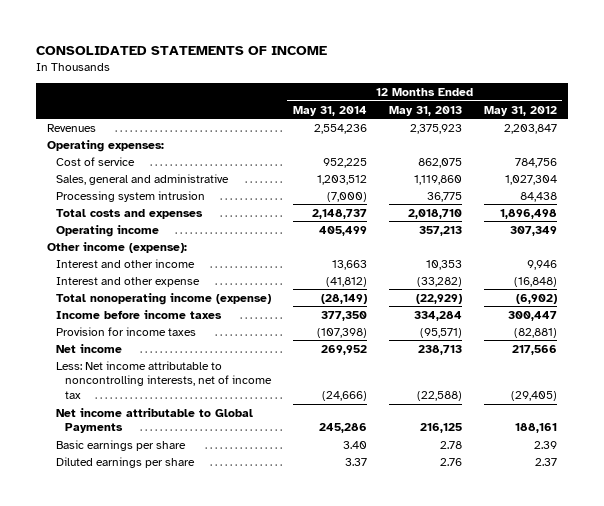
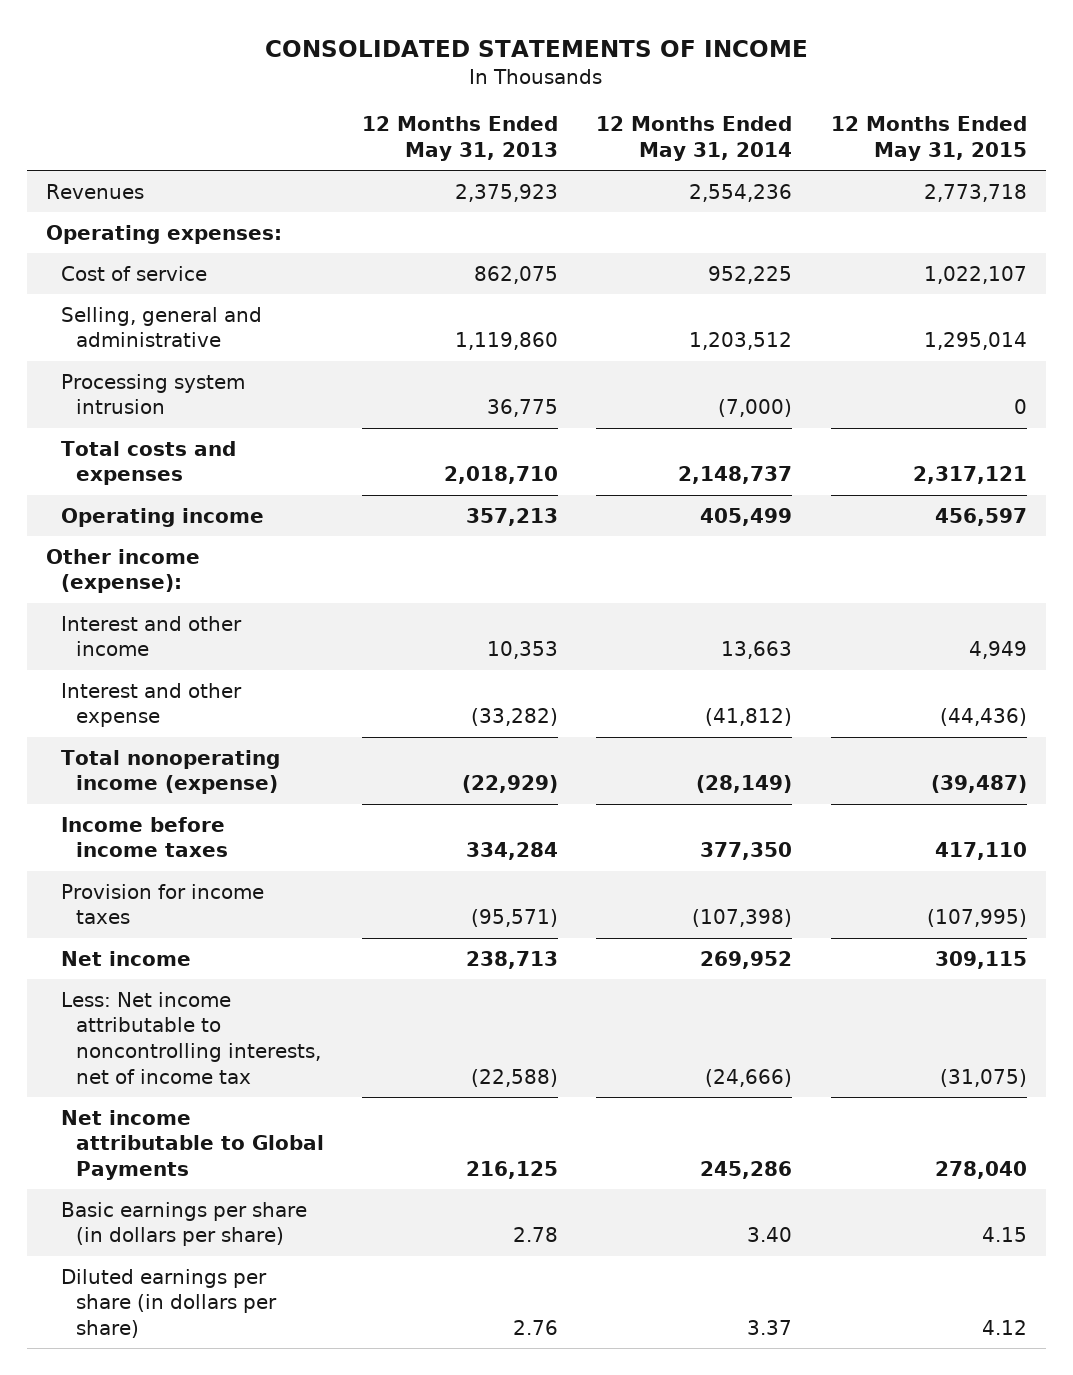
- | 12 Months Ended May 31, 2014 | 12 Months Ended May 31, 2013 | 12 Months Ended May 31, 2012
+ | 12 Months Ended May 31, 2013 | 12 Months Ended May 31, 2014 | 12 Months Ended May 31, 2015
- Sales, general and administrative | 1,203,512 | 1,119,860 | 1,027,304
+ Selling, general and administrative | 1,119,860 | 1,203,512 | 1,295,014
- Basic earnings per share | 3.40 | 2.78 | 2.39
- Diluted earnings per share | 3.37 | 2.76 | 2.37
+ Basic earnings per share (in dollars per share) | 2.78 | 3.40 | 4.15
+ Diluted earnings per share (in dollars per share) | 2.76 | 3.37 | 4.12

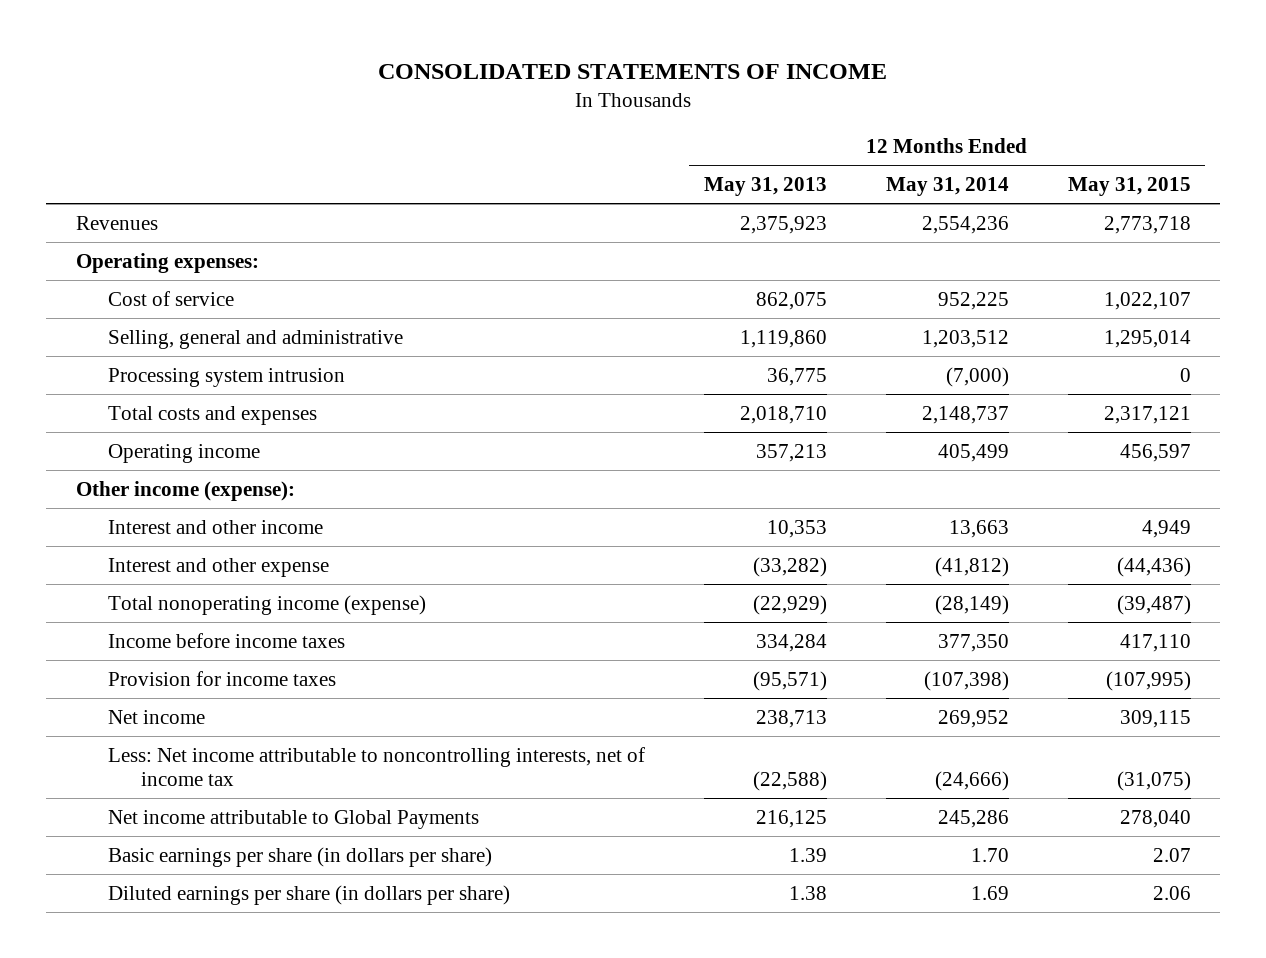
- Basic earnings per share (in dollars per share) | 2.78 | 3.40 | 4.15
- Diluted earnings per share (in dollars per share) | 2.76 | 3.37 | 4.12
+ Basic earnings per share (in dollars per share) | 1.39 | 1.70 | 2.07
+ Diluted earnings per share (in dollars per share) | 1.38 | 1.69 | 2.06

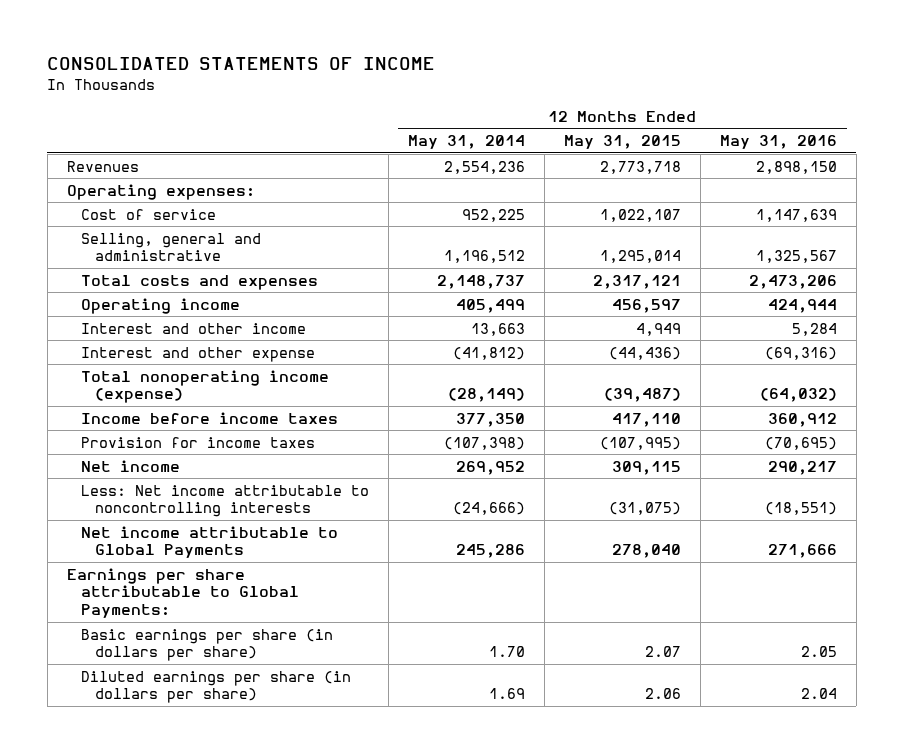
- | 12 Months Ended May 31, 2013 | 12 Months Ended May 31, 2014 | 12 Months Ended May 31, 2015
+ | 12 Months Ended May 31, 2014 | 12 Months Ended May 31, 2015 | 12 Months Ended May 31, 2016
- Selling, general and administrative | 1,119,860 | 1,203,512 | 1,295,014
- Processing system intrusion | 36,775 | (7,000) | 0
+ Selling, general and administrative | 1,196,512 | 1,295,014 | 1,325,567
- Other income (expense):
- Less: Net income attributable to noncontrolling interests, net of income tax | (22,588) | (24,666) | (31,075)
+ Less: Net income attributable to noncontrolling interests | (24,666) | (31,075) | (18,551)
+ Earnings per share attributable to Global Payments:

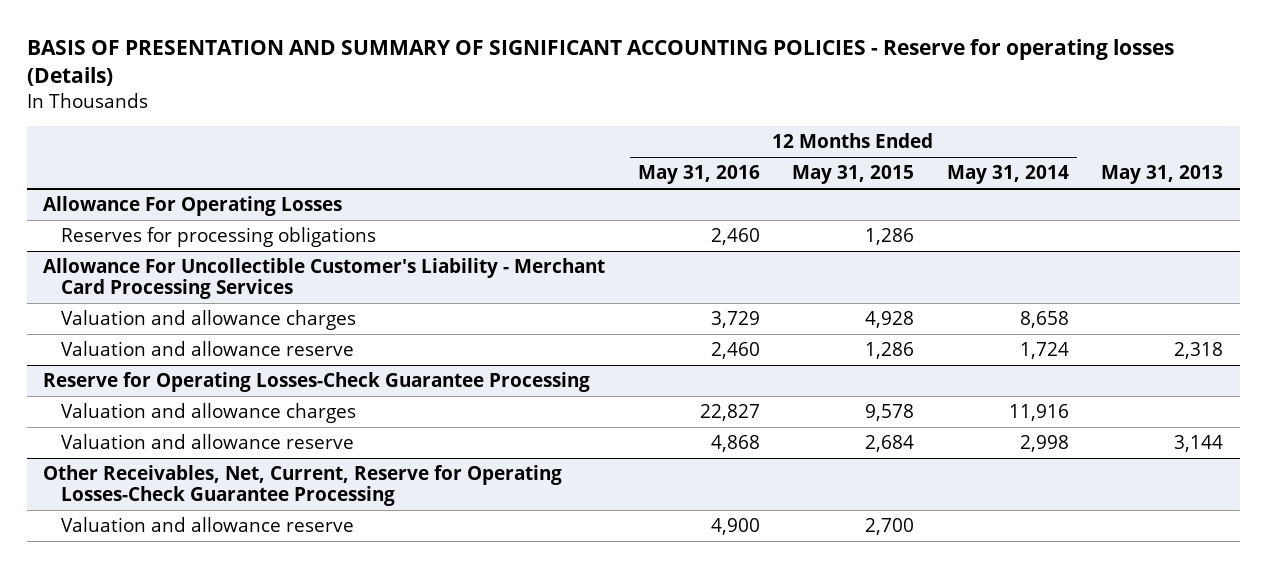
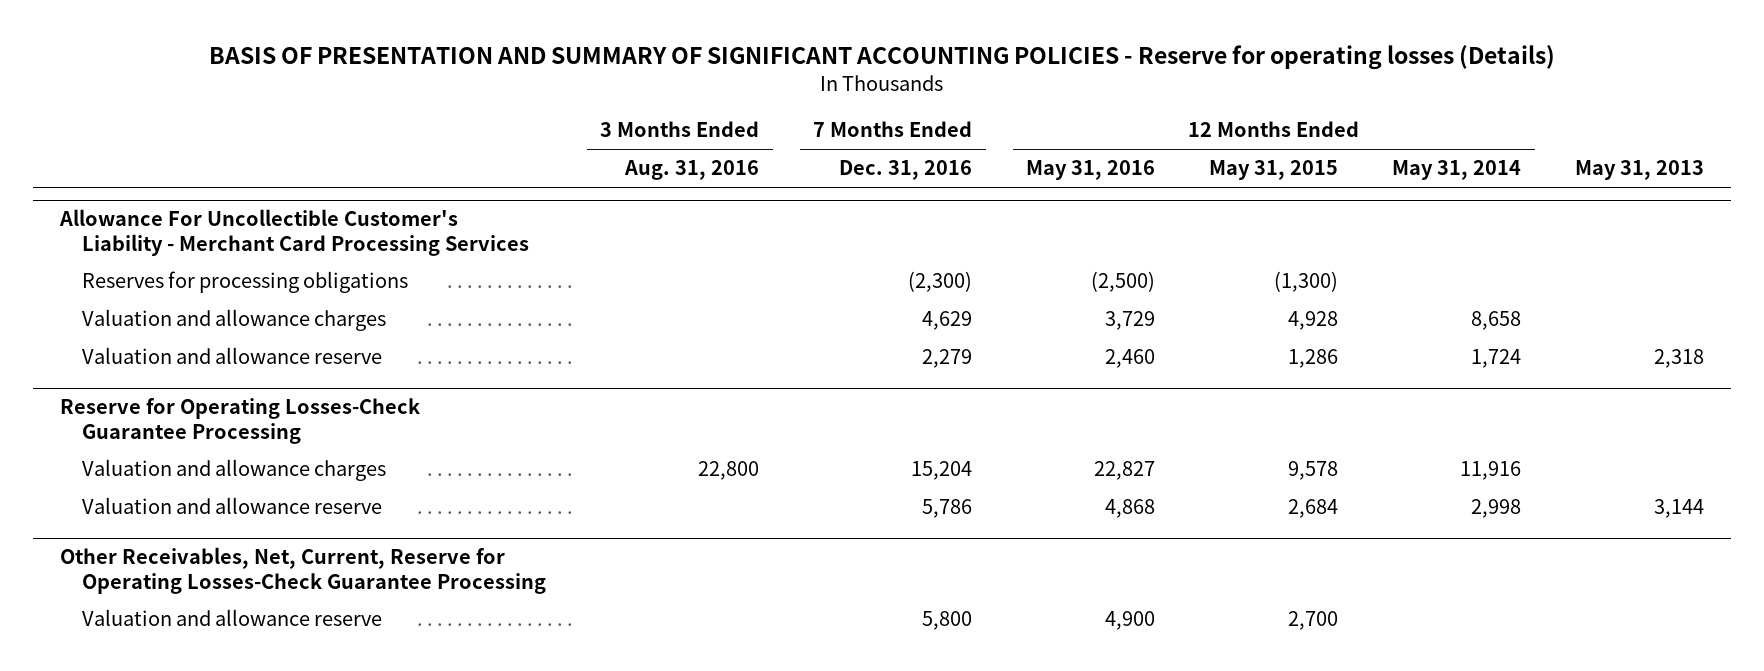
- | 12 Months Ended May 31, 2016 | 12 Months Ended May 31, 2015 | 12 Months Ended May 31, 2014 | May 31, 2013
+ | 3 Months Ended Aug. 31, 2016 | 7 Months Ended Dec. 31, 2016 | 12 Months Ended May 31, 2016 | 12 Months Ended May 31, 2015 | 12 Months Ended May 31, 2014 | May 31, 2013
- Allowance For Operating Losses
- Reserves for processing obligations | 2,460 | 1,286 | |
@ Allowance For Uncollectible Customer's Liability - Merchant Card Processing Services
+ Reserves for processing obligations | | (2,300) | (2,500) | (1,300) | |

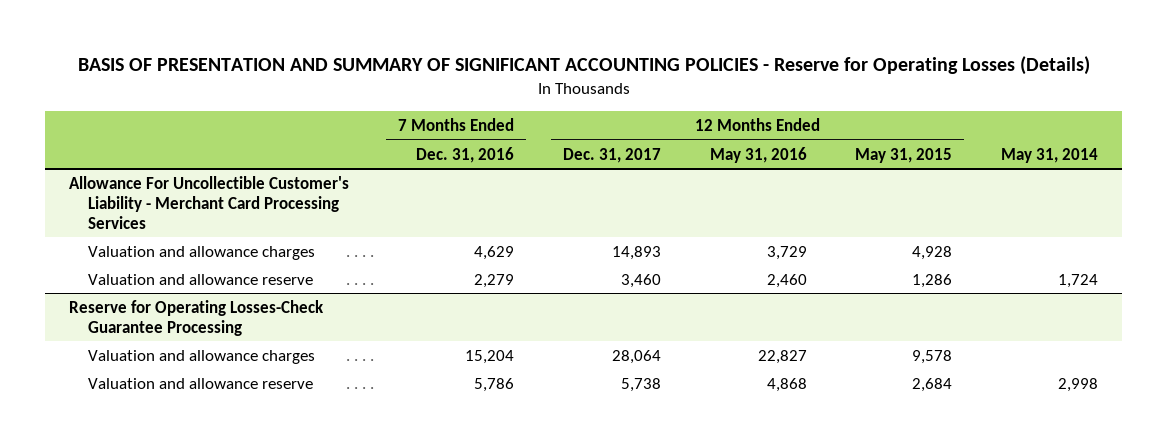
- BASIS OF PRESENTATION AND SUMMARY OF SIGNIFICANT ACCOUNTING POLICIES - Reserve for operating losses (Details)
+ BASIS OF PRESENTATION AND SUMMARY OF SIGNIFICANT ACCOUNTING POLICIES - Reserve for Operating Losses (Details)
- | 3 Months Ended Aug. 31, 2016 | 7 Months Ended Dec. 31, 2016 | 12 Months Ended May 31, 2016 | 12 Months Ended May 31, 2015 | 12 Months Ended May 31, 2014 | May 31, 2013
+ | 7 Months Ended Dec. 31, 2016 | 12 Months Ended Dec. 31, 2017 | 12 Months Ended May 31, 2016 | 12 Months Ended May 31, 2015 | May 31, 2014
@ Allowance For Uncollectible Customer's Liability - Merchant Card Processing Services
- Reserves for processing obligations | | (2,300) | (2,500) | (1,300) | |
- Other Receivables, Net, Current, Reserve for Operating Losses-Check Guarantee Processing
- Valuation and allowance reserve | | 5,800 | 4,900 | 2,700 | |

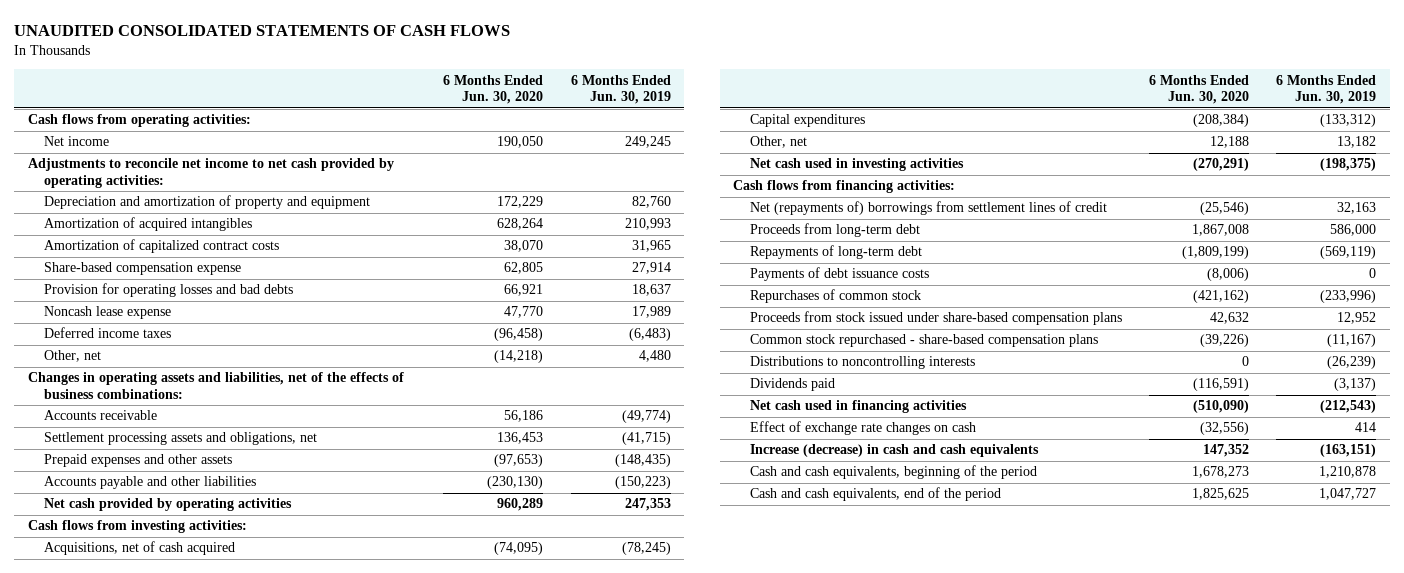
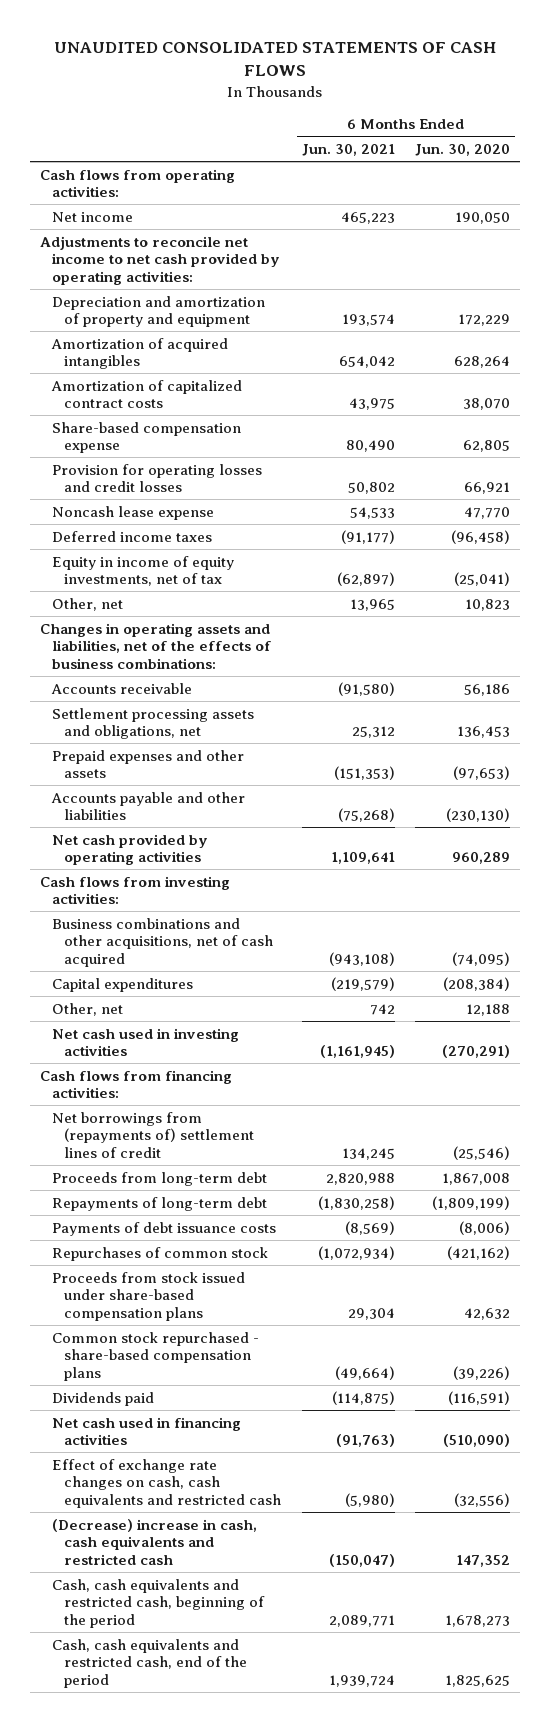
- | 6 Months Ended Jun. 30, 2020 | 6 Months Ended Jun. 30, 2019
+ | 6 Months Ended Jun. 30, 2021 | 6 Months Ended Jun. 30, 2020
- Provision for operating losses and bad debts | 66,921 | 18,637
+ Provision for operating losses and credit losses | 50,802 | 66,921
- Other, net | (14,218) | 4,480
+ Equity in income of equity investments, net of tax | (62,897) | (25,041)
+ Other, net | 13,965 | 10,823
- Acquisitions, net of cash acquired | (74,095) | (78,245)
+ Business combinations and other acquisitions, net of cash acquired | (943,108) | (74,095)
- Net (repayments of) borrowings from settlement lines of credit | (25,546) | 32,163
+ Net borrowings from (repayments of) settlement lines of credit | 134,245 | (25,546)
- Distributions to noncontrolling interests | 0 | (26,239)
- Effect of exchange rate changes on cash | (32,556) | 414
- Increase (decrease) in cash and cash equivalents | 147,352 | (163,151)
- Cash and cash equivalents, beginning of the period | 1,678,273 | 1,210,878
- Cash and cash equivalents, end of the period | 1,825,625 | 1,047,727
+ Effect of exchange rate changes on cash, cash equivalents and restricted cash | (5,980) | (32,556)
+ (Decrease) increase in cash, cash equivalents and restricted cash | (150,047) | 147,352
+ Cash, cash equivalents and restricted cash, beginning of the period | 2,089,771 | 1,678,273
+ Cash, cash equivalents and restricted cash, end of the period | 1,939,724 | 1,825,625

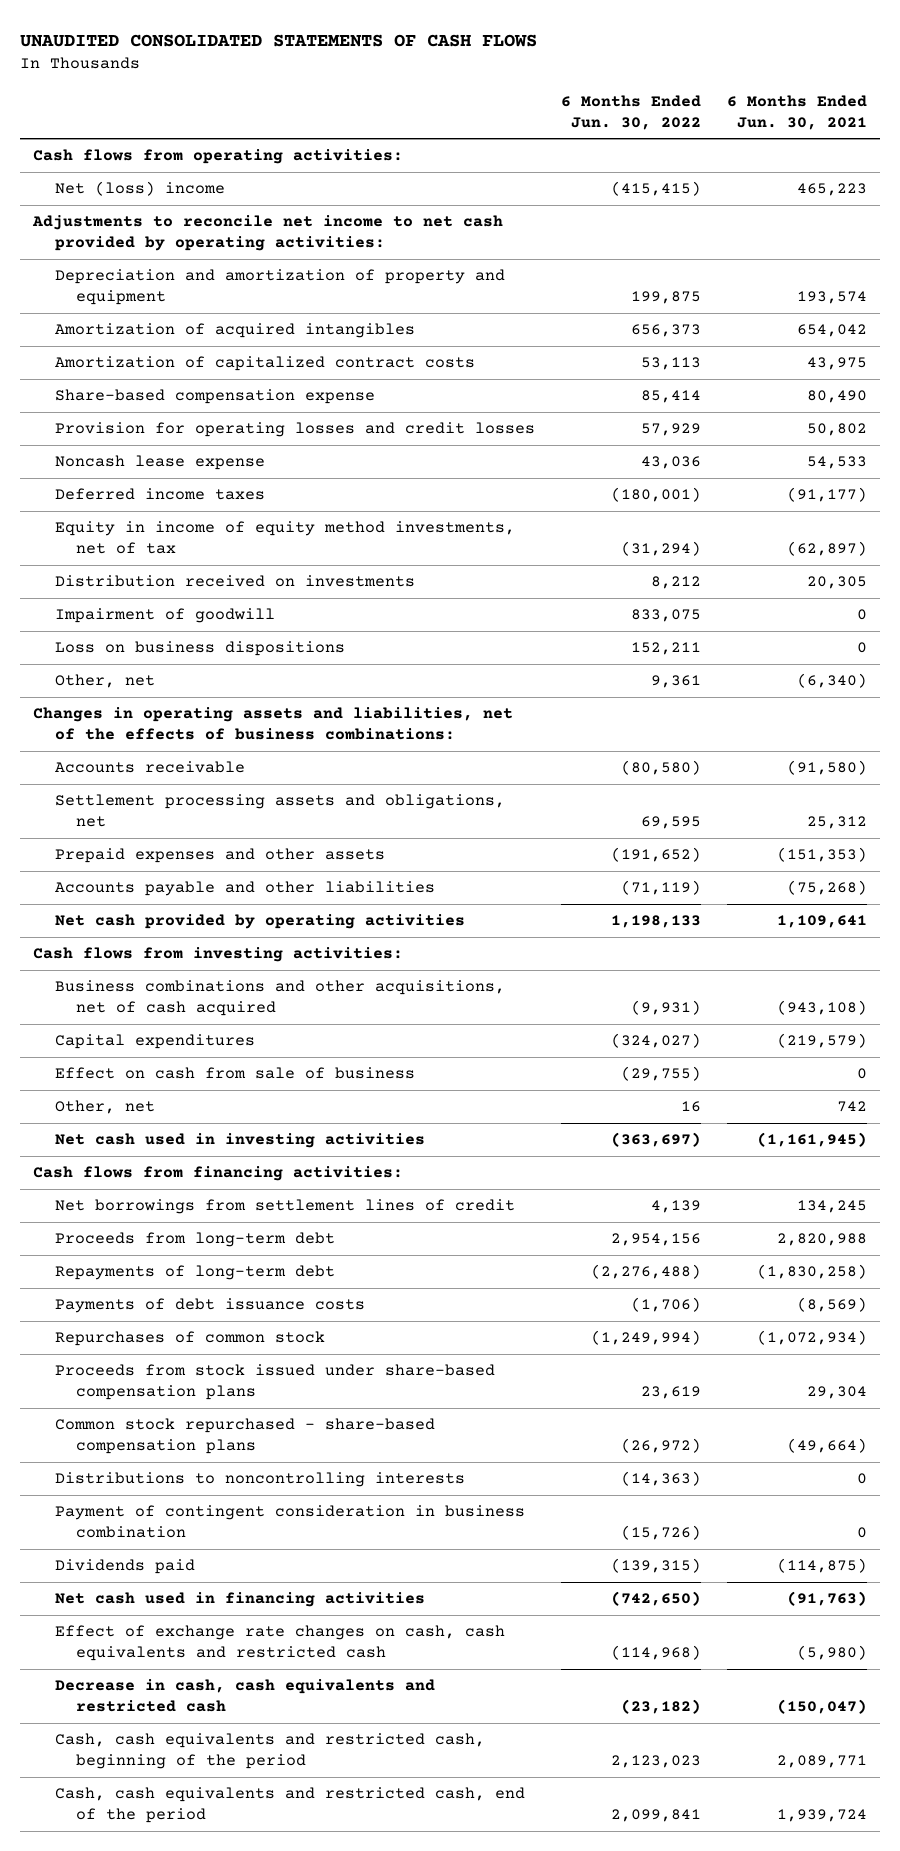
- | 6 Months Ended Jun. 30, 2021 | 6 Months Ended Jun. 30, 2020
+ | 6 Months Ended Jun. 30, 2022 | 6 Months Ended Jun. 30, 2021
- Net income | 465,223 | 190,050
+ Net (loss) income | (415,415) | 465,223
- Equity in income of equity investments, net of tax | (62,897) | (25,041)
- Other, net | 13,965 | 10,823
+ Equity in income of equity method investments, net of tax | (31,294) | (62,897)
+ Distribution received on investments | 8,212 | 20,305
+ Impairment of goodwill | 833,075 | 0
+ Loss on business dispositions | 152,211 | 0
+ Other, net | 9,361 | (6,340)
+ Effect on cash from sale of business | (29,755) | 0
- Net borrowings from (repayments of) settlement lines of credit | 134,245 | (25,546)
+ Net borrowings from settlement lines of credit | 4,139 | 134,245
+ Distributions to noncontrolling interests | (14,363) | 0
+ Payment of contingent consideration in business combination | (15,726) | 0
- (Decrease) increase in cash, cash equivalents and restricted cash | (150,047) | 147,352
+ Decrease in cash, cash equivalents and restricted cash | (23,182) | (150,047)

